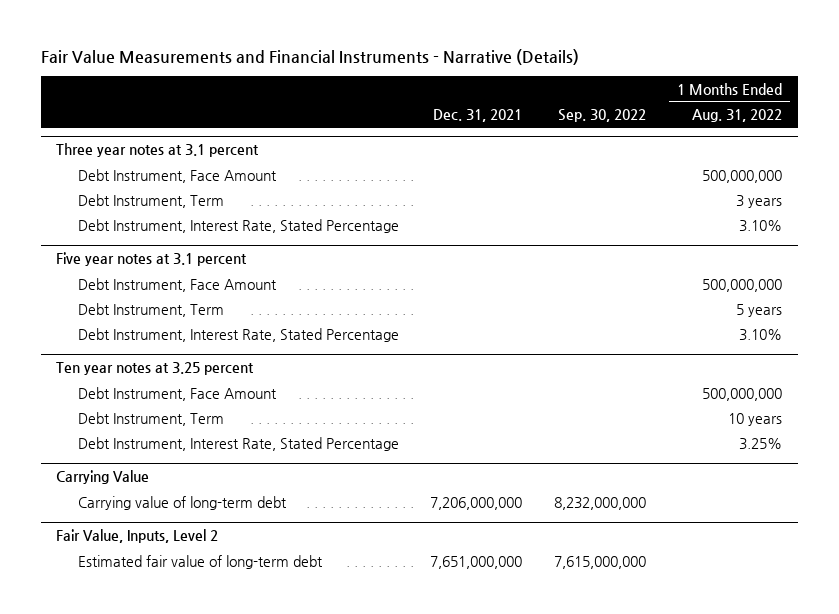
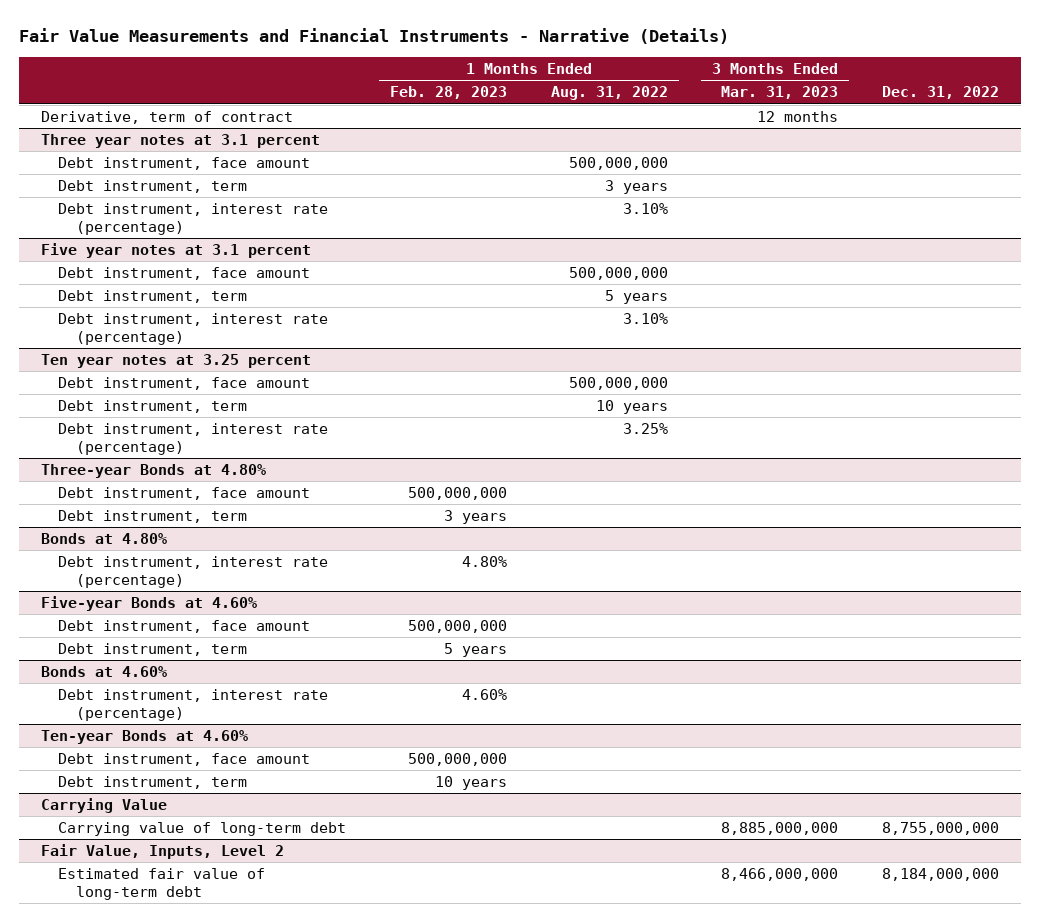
- | Dec. 31, 2021 | Sep. 30, 2022 | 1 Months Ended Aug. 31, 2022
+ | 1 Months Ended Feb. 28, 2023 | 1 Months Ended Aug. 31, 2022 | 3 Months Ended Mar. 31, 2023 | Dec. 31, 2022
+ Derivative, term of contract | | | 12 months |
@ Three year notes at 3.1 percent
- Debt Instrument, Face Amount | | | 500,000,000
- Debt Instrument, Term | | | 3 years
- Debt Instrument, Interest Rate, Stated Percentage | | | 3.10%
+ Debt instrument, face amount | | 500,000,000 | |
+ Debt instrument, term | | 3 years | |
+ Debt instrument, interest rate (percentage) | | 3.10% | |
@ Five year notes at 3.1 percent
- Debt Instrument, Face Amount | | | 500,000,000
- Debt Instrument, Term | | | 5 years
- Debt Instrument, Interest Rate, Stated Percentage | | | 3.10%
+ Debt instrument, face amount | | 500,000,000 | |
+ Debt instrument, term | | 5 years | |
+ Debt instrument, interest rate (percentage) | | 3.10% | |
@ Ten year notes at 3.25 percent
- Debt Instrument, Face Amount | | | 500,000,000
- Debt Instrument, Term | | | 10 years
- Debt Instrument, Interest Rate, Stated Percentage | | | 3.25%
+ Debt instrument, face amount | | 500,000,000 | |
+ Debt instrument, term | | 10 years | |
+ Debt instrument, interest rate (percentage) | | 3.25% | |
+ Three-year Bonds at 4.80%
+ Debt instrument, face amount | 500,000,000 | | |
+ Debt instrument, term | 3 years | | |
+ Bonds at 4.80%
+ Debt instrument, interest rate (percentage) | 4.80% | | |
+ Five-year Bonds at 4.60%
+ Debt instrument, face amount | 500,000,000 | | |
+ Debt instrument, term | 5 years | | |
+ Bonds at 4.60%
+ Debt instrument, interest rate (percentage) | 4.60% | | |
+ Ten-year Bonds at 4.60%
+ Debt instrument, face amount | 500,000,000 | | |
+ Debt instrument, term | 10 years | | |

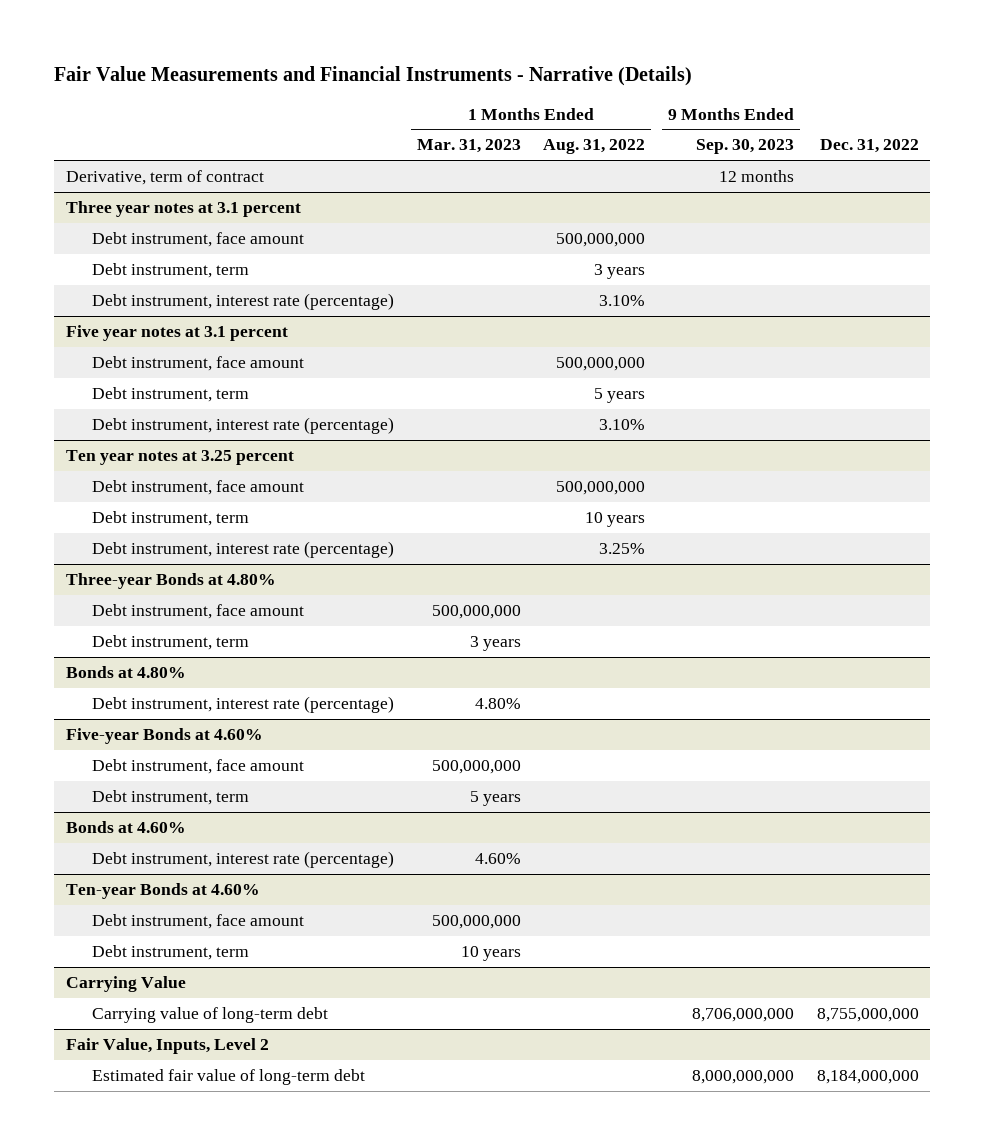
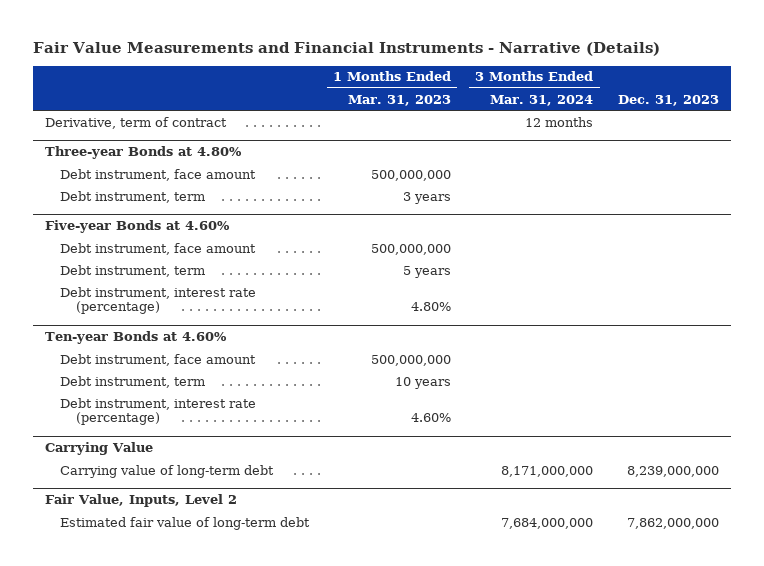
- | 1 Months Ended Mar. 31, 2023 | 1 Months Ended Aug. 31, 2022 | 9 Months Ended Sep. 30, 2023 | Dec. 31, 2022
+ | 1 Months Ended Mar. 31, 2023 | 3 Months Ended Mar. 31, 2024 | Dec. 31, 2023
- Three year notes at 3.1 percent
- Debt instrument, face amount | | 500,000,000 | |
- Debt instrument, term | | 3 years | |
- Debt instrument, interest rate (percentage) | | 3.10% | |
- Five year notes at 3.1 percent
- Debt instrument, face amount | | 500,000,000 | |
- Debt instrument, term | | 5 years | |
- Debt instrument, interest rate (percentage) | | 3.10% | |
- Ten year notes at 3.25 percent
- Debt instrument, face amount | | 500,000,000 | |
- Debt instrument, term | | 10 years | |
- Debt instrument, interest rate (percentage) | | 3.25% | |
- Bonds at 4.80%
- Debt instrument, interest rate (percentage) | 4.80% | | |
- Bonds at 4.60%
- Debt instrument, interest rate (percentage) | 4.60% | | |
@ Five-year Bonds at 4.60%
+ Debt instrument, interest rate (percentage) | 4.80% | |
@ Ten-year Bonds at 4.60%
+ Debt instrument, interest rate (percentage) | 4.60% | |

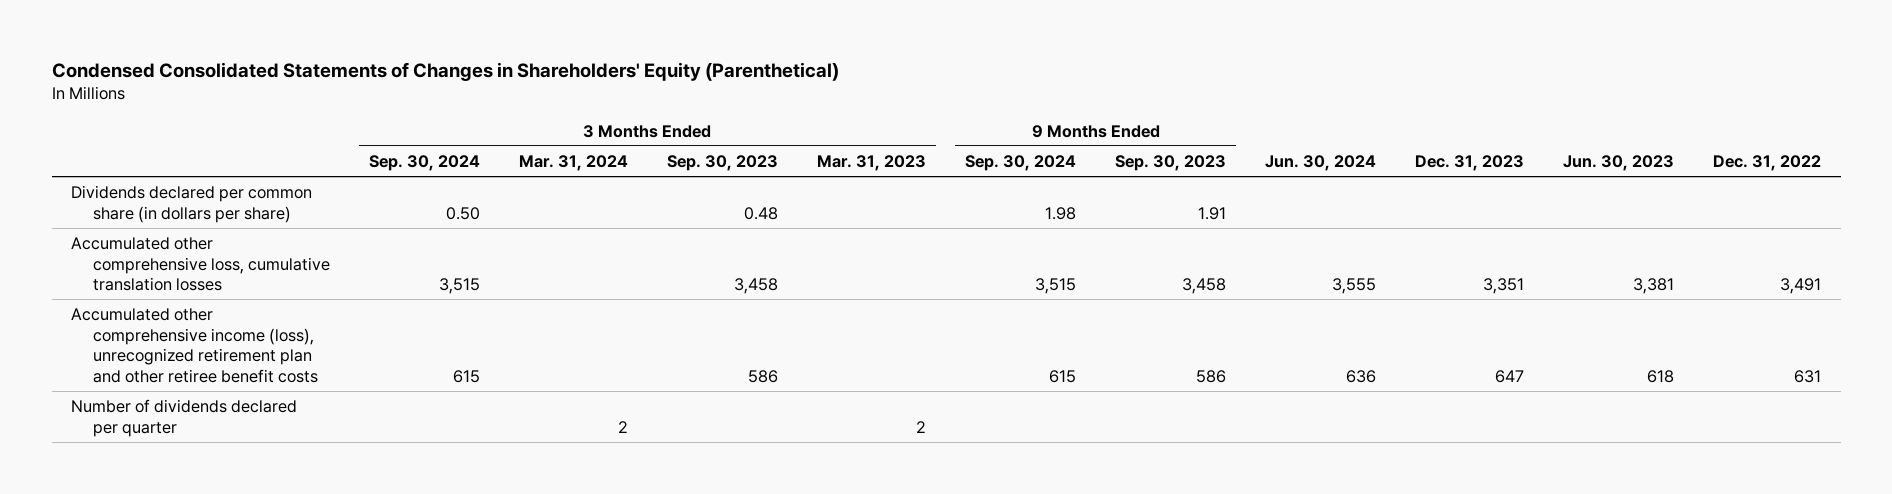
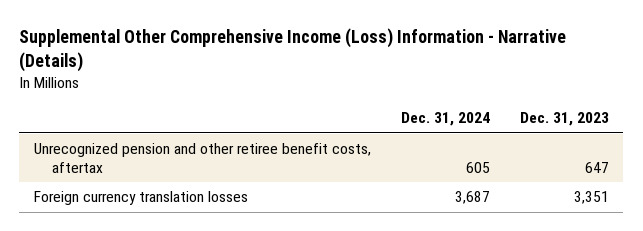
- Condensed Consolidated Statements of Changes in Shareholders' Equity (Parenthetical)
+ Supplemental Other Comprehensive Income (Loss) Information - Narrative (Details)
- | 3 Months Ended Sep. 30, 2024 | 3 Months Ended Mar. 31, 2024 | 3 Months Ended Sep. 30, 2023 | 3 Months Ended Mar. 31, 2023 | 9 Months Ended Sep. 30, 2024 | 9 Months Ended Sep. 30, 2023 | Jun. 30, 2024 | Dec. 31, 2023 | Jun. 30, 2023 | Dec. 31, 2022
+ | Dec. 31, 2024 | Dec. 31, 2023
- Dividends declared per common share (in dollars per share) | 0.50 | | 0.48 | | 1.98 | 1.91 | | | |
- Accumulated other comprehensive loss, cumulative translation losses | 3,515 | | 3,458 | | 3,515 | 3,458 | 3,555 | 3,351 | 3,381 | 3,491
- Accumulated other comprehensive income (loss), unrecognized retirement plan and other retiree benefit costs | 615 | | 586 | | 615 | 586 | 636 | 647 | 618 | 631
- Number of dividends declared per quarter | | 2 | | 2 | | | | | |
+ Unrecognized pension and other retiree benefit costs, aftertax | 605 | 647
+ Foreign currency translation losses | 3,687 | 3,351

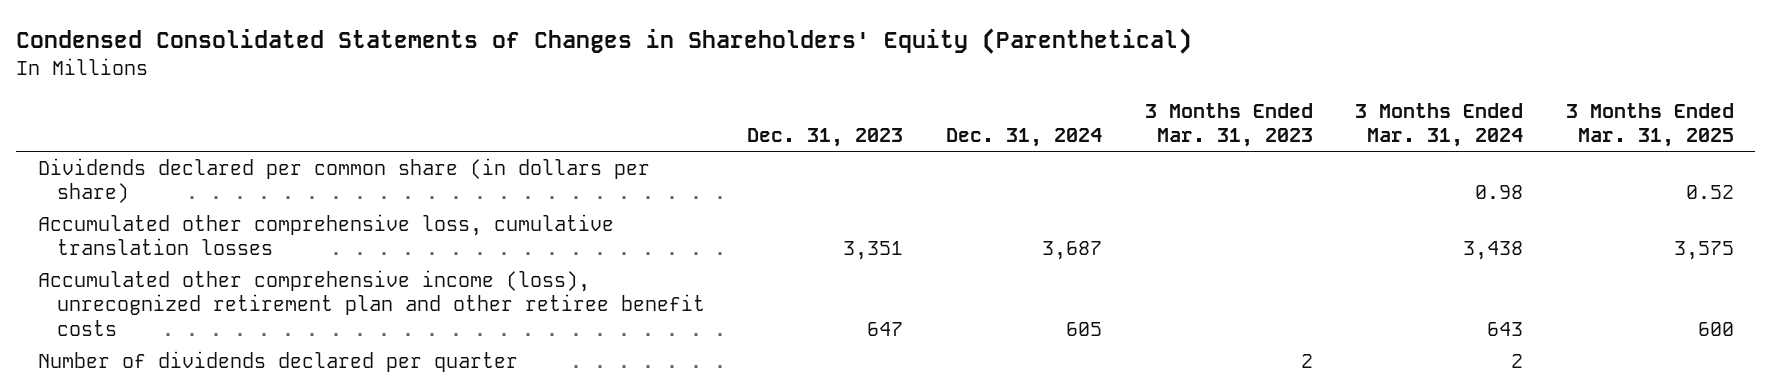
- Supplemental Other Comprehensive Income (Loss) Information - Narrative (Details)
+ Condensed Consolidated Statements of Changes in Shareholders' Equity (Parenthetical)
- | Dec. 31, 2024 | Dec. 31, 2023
+ | Dec. 31, 2023 | Dec. 31, 2024 | 3 Months Ended Mar. 31, 2023 | 3 Months Ended Mar. 31, 2024 | 3 Months Ended Mar. 31, 2025
- Unrecognized pension and other retiree benefit costs, aftertax | 605 | 647
- Foreign currency translation losses | 3,687 | 3,351
+ Dividends declared per common share (in dollars per share) | | | | 0.98 | 0.52
+ Accumulated other comprehensive loss, cumulative translation losses | 3,351 | 3,687 | | 3,438 | 3,575
+ Accumulated other comprehensive income (loss), unrecognized retirement plan and other retiree benefit costs | 647 | 605 | | 643 | 600
+ Number of dividends declared per quarter | | | 2 | 2 |

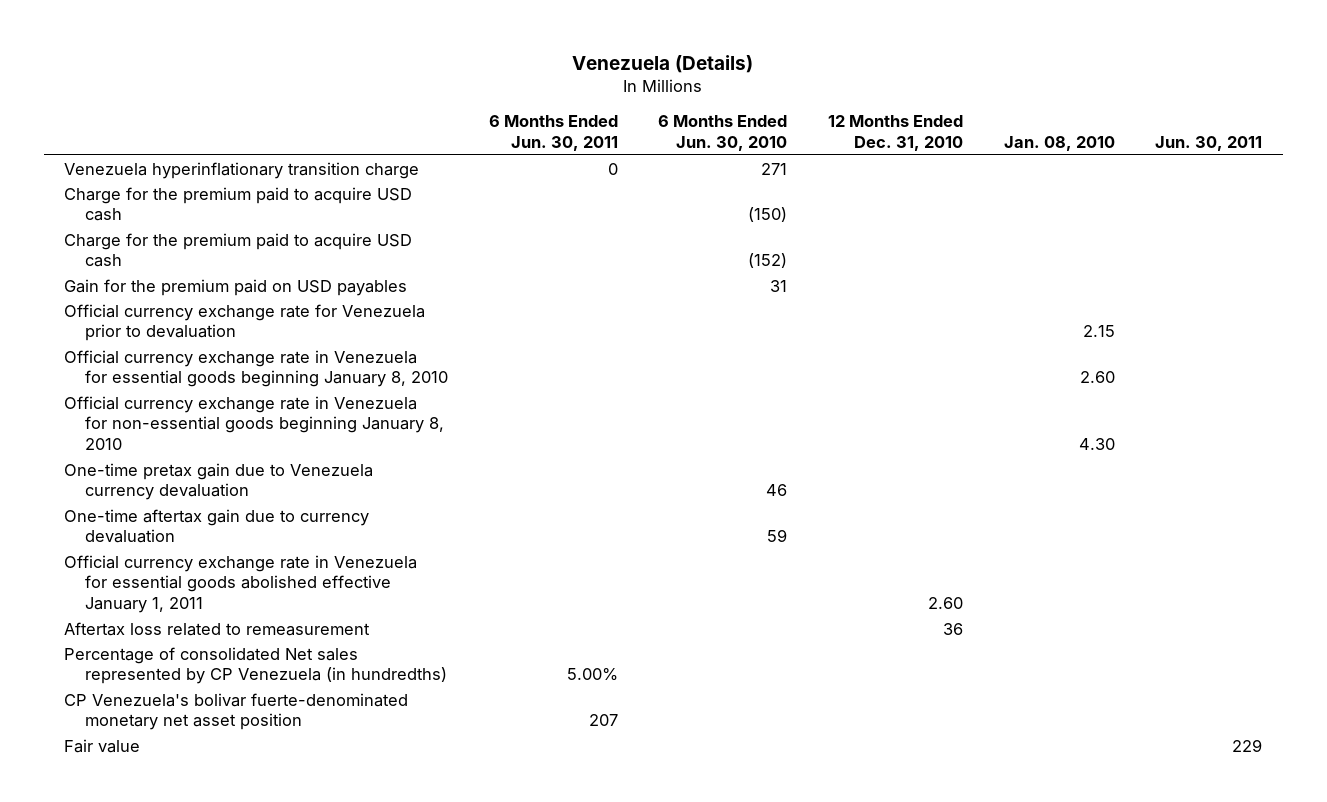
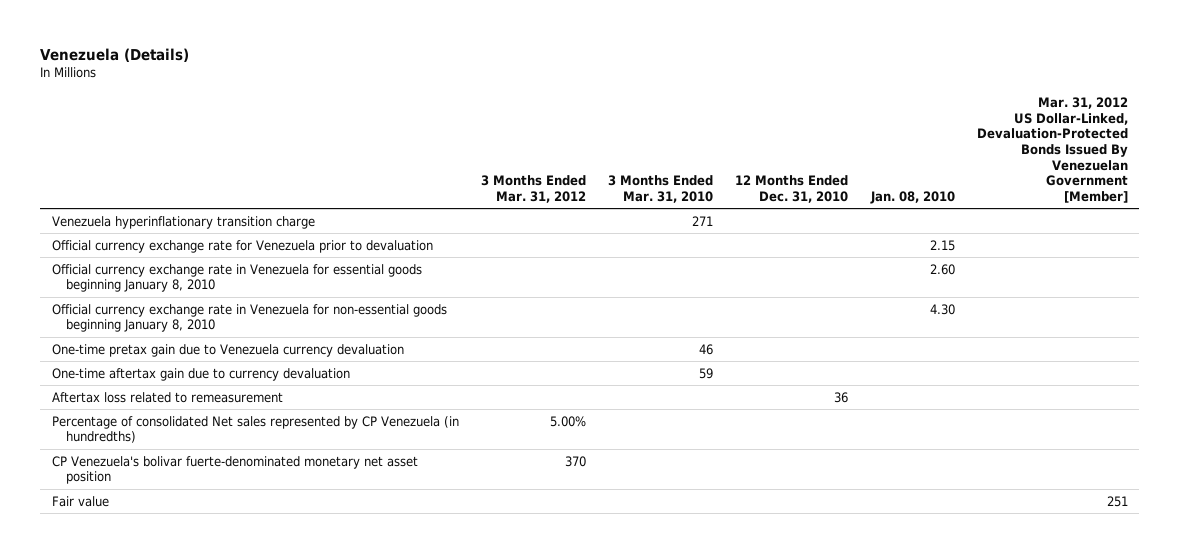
- | 6 Months Ended Jun. 30, 2011 | 6 Months Ended Jun. 30, 2010 | 12 Months Ended Dec. 31, 2010 | Jan. 08, 2010 | Jun. 30, 2011
+ | 3 Months Ended Mar. 31, 2012 | 3 Months Ended Mar. 31, 2010 | 12 Months Ended Dec. 31, 2010 | Jan. 08, 2010 | Mar. 31, 2012 US Dollar-Linked, Devaluation-Protected Bonds Issued By Venezuelan Government [Member]
- Charge for the premium paid to acquire USD cash | | (150) | | |
- Charge for the premium paid to acquire USD cash | | (152) | | |
- Gain for the premium paid on USD payables | | 31 | | |
- Official currency exchange rate in Venezuela for essential goods abolished effective January 1, 2011 | | | 2.60 | |

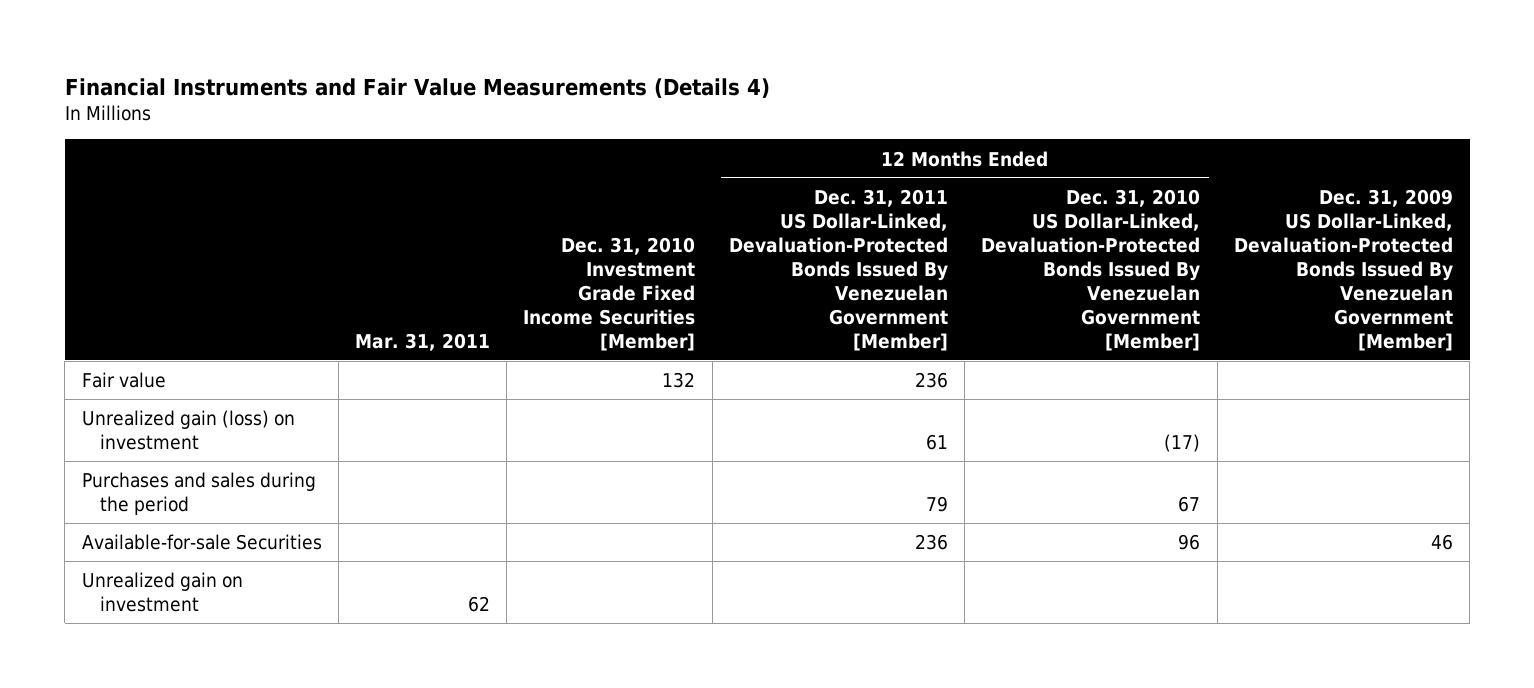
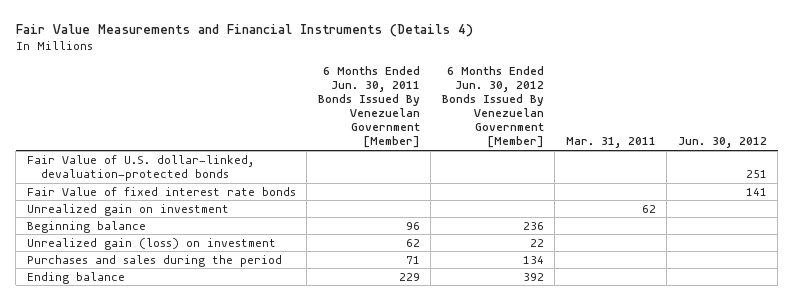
- Financial Instruments and Fair Value Measurements (Details 4)
+ Fair Value Measurements and Financial Instruments (Details 4)
- | Mar. 31, 2011 | Dec. 31, 2010 Investment Grade Fixed Income Securities [Member] | 12 Months Ended Dec. 31, 2011 US Dollar-Linked, Devaluation-Protected Bonds Issued By Venezuelan Government [Member] | 12 Months Ended Dec. 31, 2010 US Dollar-Linked, Devaluation-Protected Bonds Issued By Venezuelan Government [Member] | Dec. 31, 2009 US Dollar-Linked, Devaluation-Protected Bonds Issued By Venezuelan Government [Member]
+ | 6 Months Ended Jun. 30, 2011 Bonds Issued By Venezuelan Government [Member] | 6 Months Ended Jun. 30, 2012 Bonds Issued By Venezuelan Government [Member] | Mar. 31, 2011 | Jun. 30, 2012
- Fair value | | 132 | 236 | |
+ Fair Value of U.S. dollar-linked, devaluation-protected bonds | | | | 251
+ Fair Value of fixed interest rate bonds | | | | 141
moved up: Unrealized gain on investment | | | 62 |
+ Beginning balance | 96 | 236 | |
- Available-for-sale Securities | | | 236 | 96 | 46
+ Ending balance | 229 | 392 | |

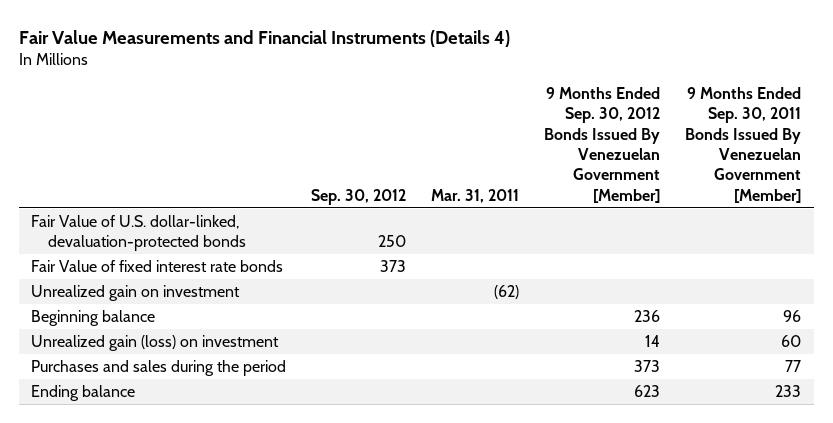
- | 6 Months Ended Jun. 30, 2011 Bonds Issued By Venezuelan Government [Member] | 6 Months Ended Jun. 30, 2012 Bonds Issued By Venezuelan Government [Member] | Mar. 31, 2011 | Jun. 30, 2012
+ | Sep. 30, 2012 | Mar. 31, 2011 | 9 Months Ended Sep. 30, 2012 Bonds Issued By Venezuelan Government [Member] | 9 Months Ended Sep. 30, 2011 Bonds Issued By Venezuelan Government [Member]
- Unrealized gain on investment | | | 62 |
+ Unrealized gain on investment | | (62) | |

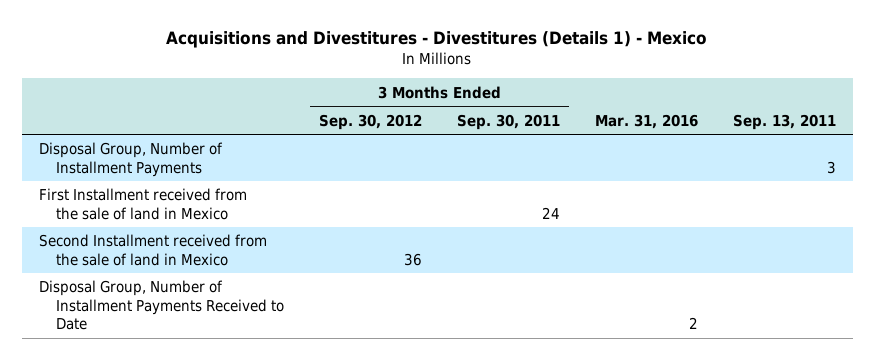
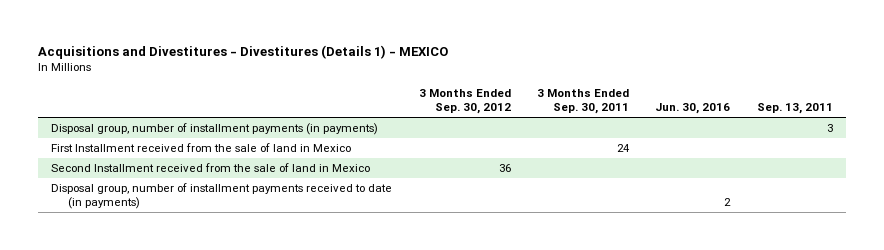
- Acquisitions and Divestitures - Divestitures (Details 1) - Mexico
+ Acquisitions and Divestitures - Divestitures (Details 1) - MEXICO
- | 3 Months Ended Sep. 30, 2012 | 3 Months Ended Sep. 30, 2011 | Mar. 31, 2016 | Sep. 13, 2011
+ | 3 Months Ended Sep. 30, 2012 | 3 Months Ended Sep. 30, 2011 | Jun. 30, 2016 | Sep. 13, 2011
- Disposal Group, Number of Installment Payments | | | | 3
+ Disposal group, number of installment payments (in payments) | | | | 3
- Disposal Group, Number of Installment Payments Received to Date | | | 2 |
+ Disposal group, number of installment payments received to date (in payments) | | | 2 |

